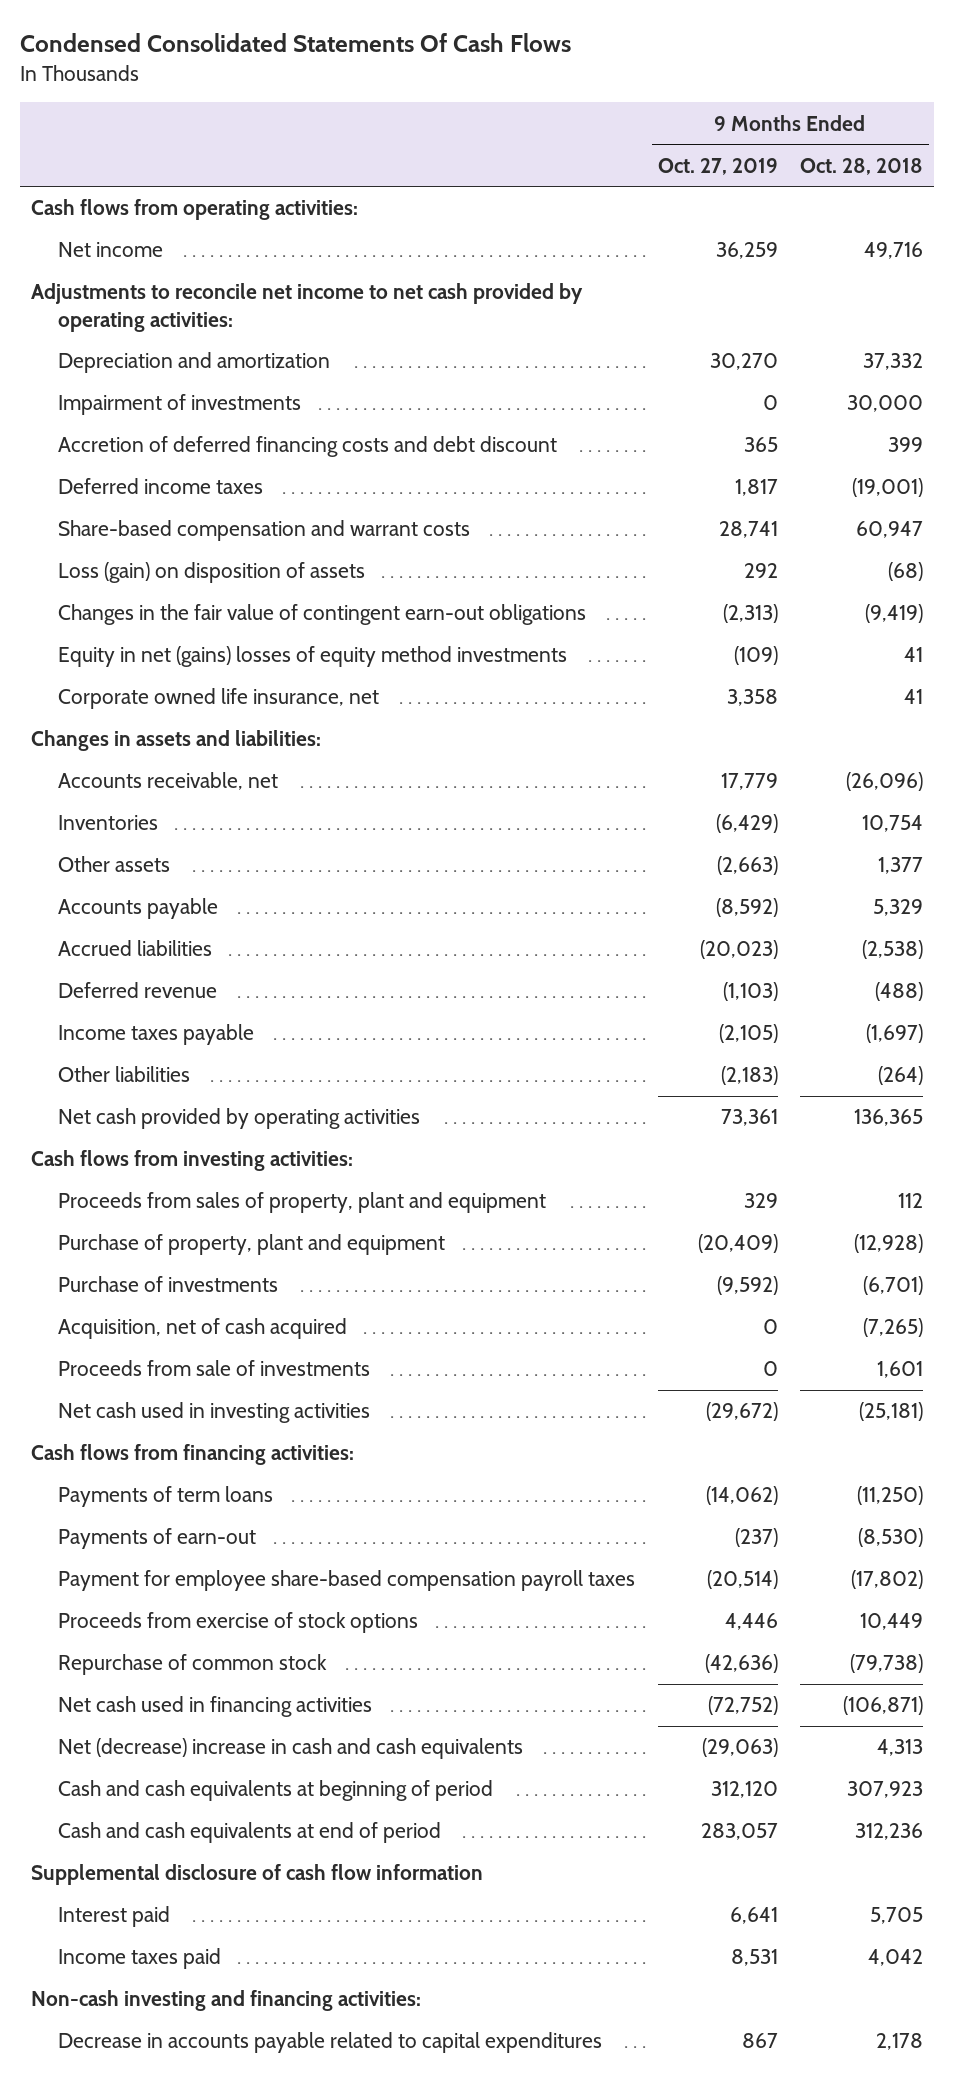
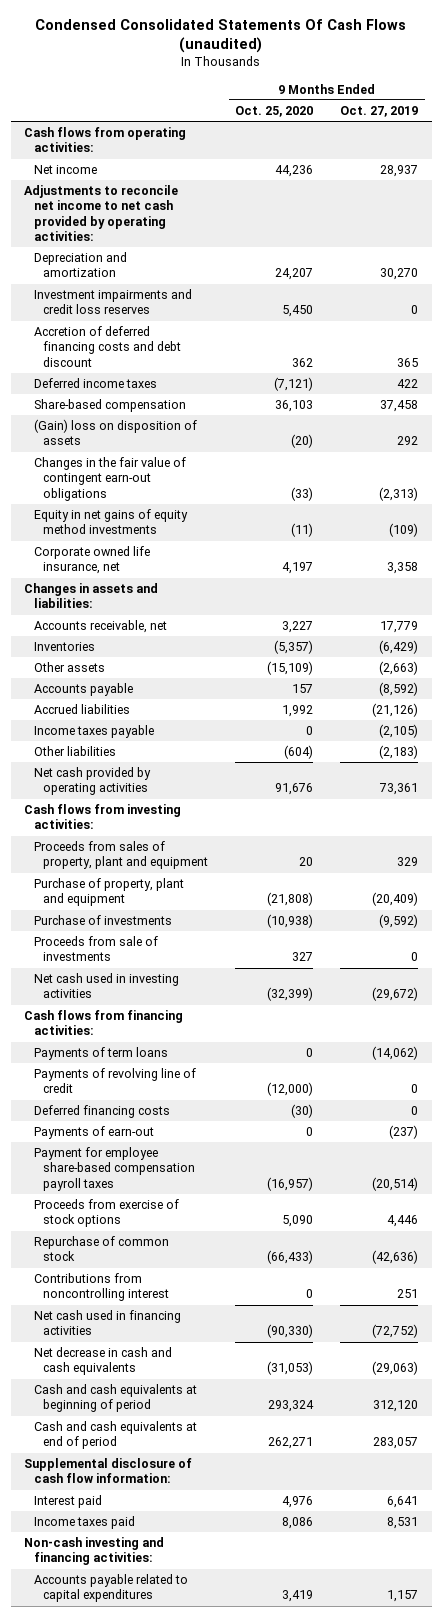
- Condensed Consolidated Statements Of Cash Flows
+ Condensed Consolidated Statements Of Cash Flows (unaudited)
- | 9 Months Ended Oct. 27, 2019 | 9 Months Ended Oct. 28, 2018
+ | 9 Months Ended Oct. 25, 2020 | 9 Months Ended Oct. 27, 2019
- Net income | 36,259 | 49,716
+ Net income | 44,236 | 28,937
- Impairment of investments | 0 | 30,000
+ Investment impairments and credit loss reserves | 5,450 | 0
- Deferred income taxes | 1,817 | (19,001)
- Share-based compensation and warrant costs | 28,741 | 60,947
- Loss (gain) on disposition of assets | 292 | (68)
+ Deferred income taxes | (7,121) | 422
+ Share-based compensation | 36,103 | 37,458
+ (Gain) loss on disposition of assets | (20) | 292
- Equity in net (gains) losses of equity method investments | (109) | 41
+ Equity in net gains of equity method investments | (11) | (109)
- Accrued liabilities | (20,023) | (2,538)
- Deferred revenue | (1,103) | (488)
+ Accrued liabilities | 1,992 | (21,126)
- Acquisition, net of cash acquired | 0 | (7,265)
+ Payments of revolving line of credit | (12,000) | 0
+ Deferred financing costs | (30) | 0
+ Contributions from noncontrolling interest | 0 | 251
- Net (decrease) increase in cash and cash equivalents | (29,063) | 4,313
+ Net decrease in cash and cash equivalents | (31,053) | (29,063)
- Supplemental disclosure of cash flow information
+ Supplemental disclosure of cash flow information:
- Decrease in accounts payable related to capital expenditures | 867 | 2,178
+ Accounts payable related to capital expenditures | 3,419 | 1,157

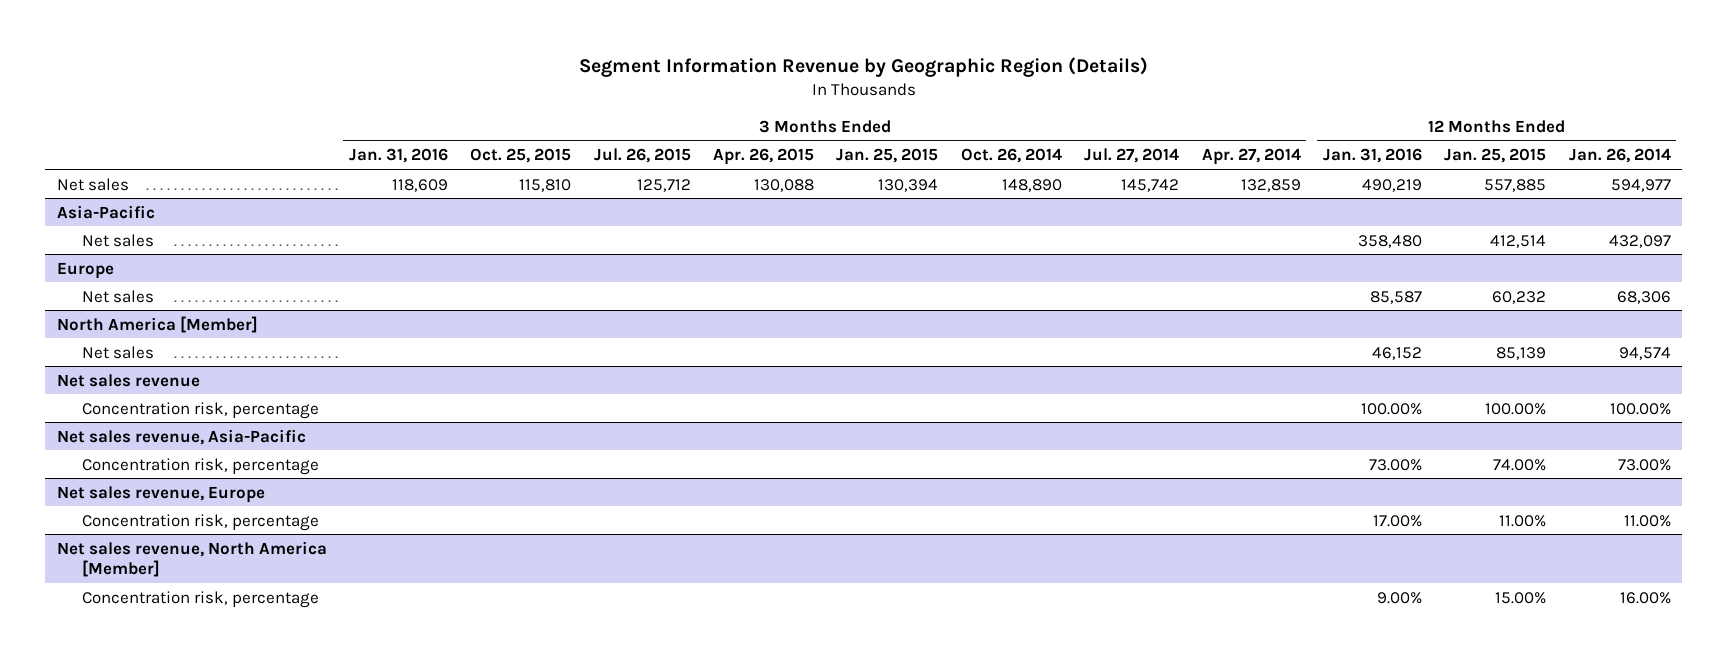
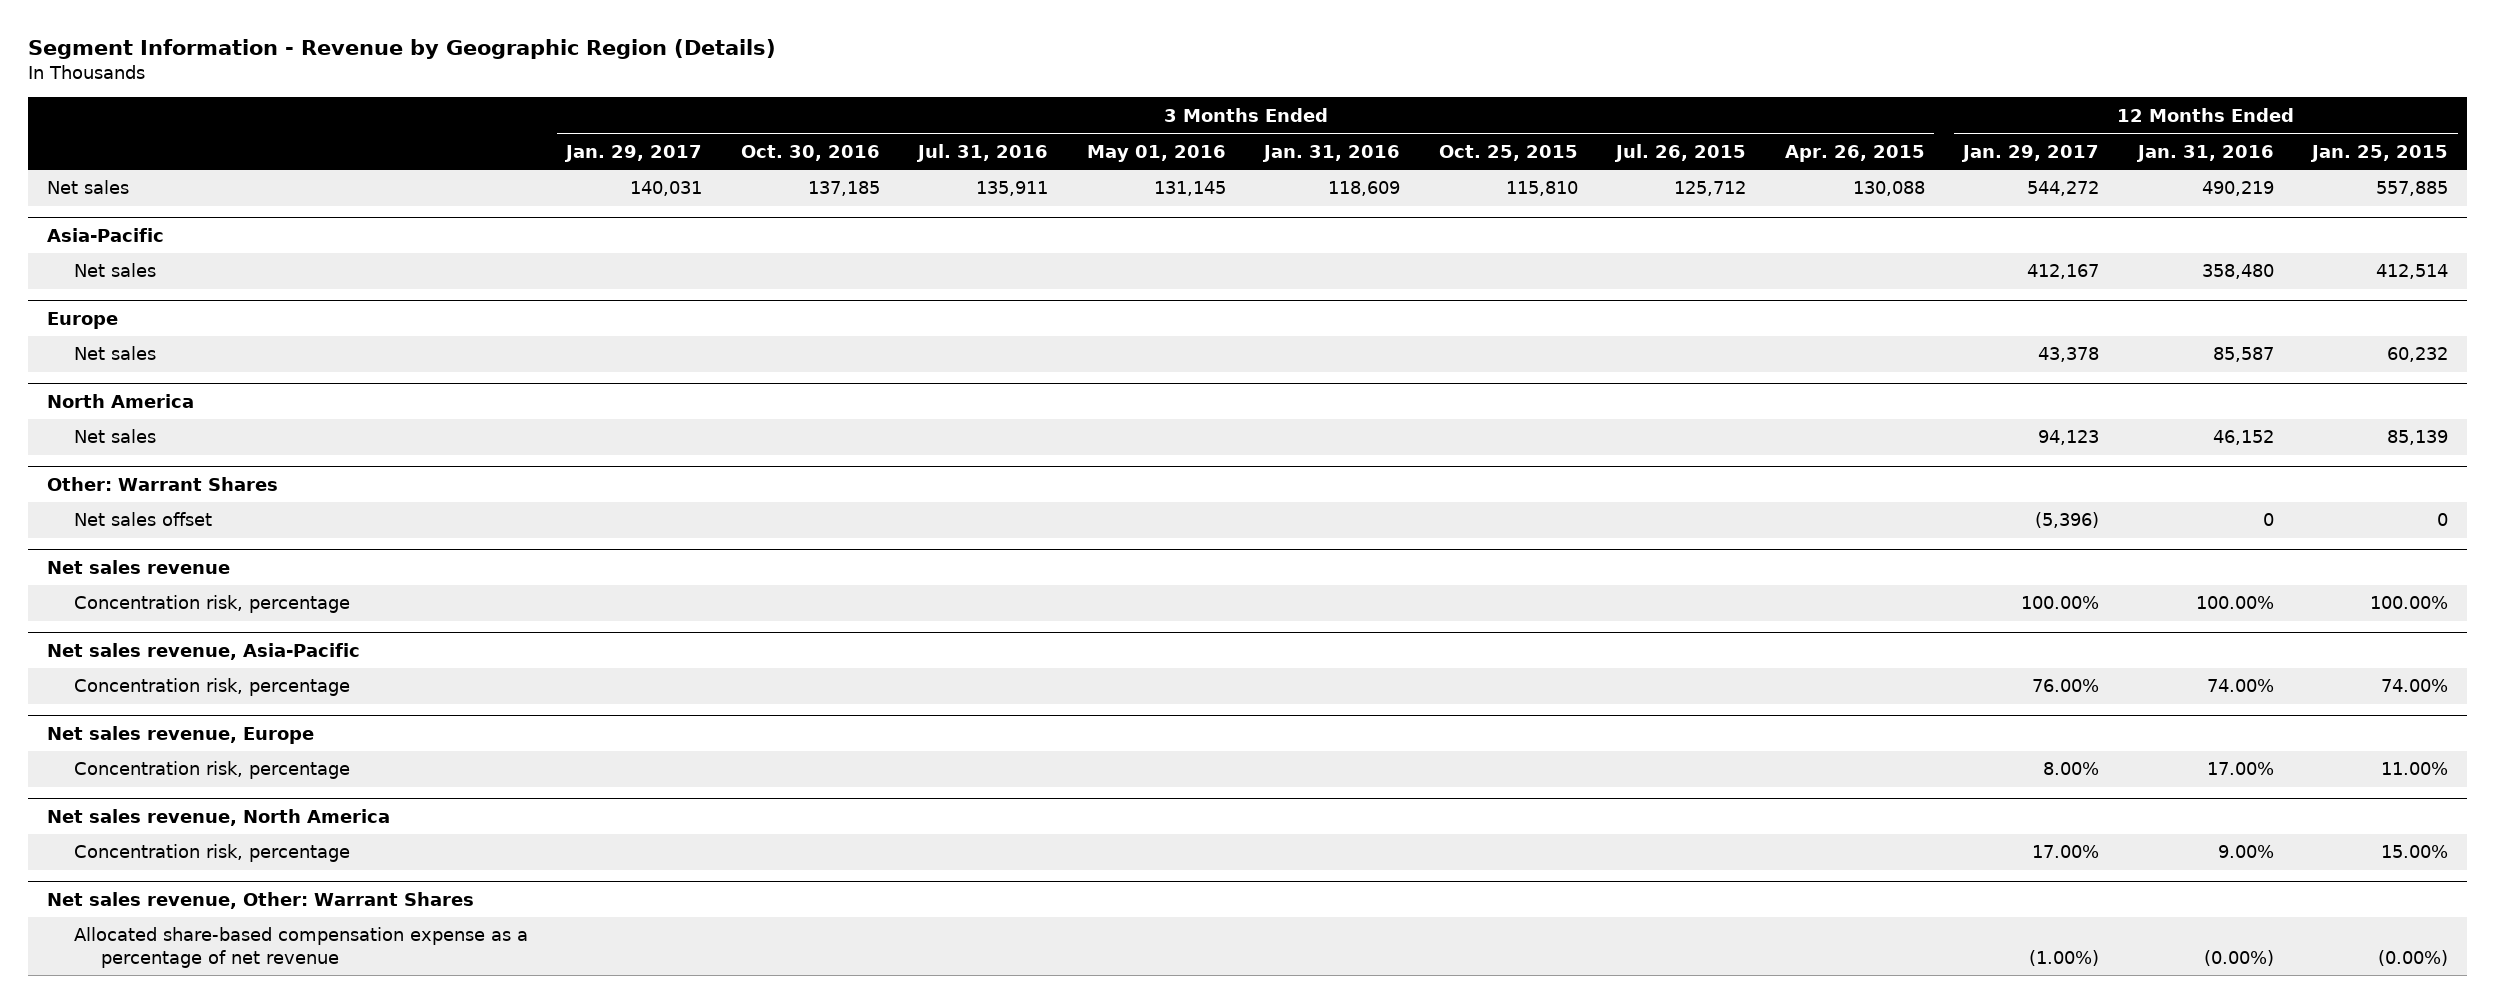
- Segment Information Revenue by Geographic Region (Details)
+ Segment Information - Revenue by Geographic Region (Details)
- | 3 Months Ended Jan. 31, 2016 | 3 Months Ended Oct. 25, 2015 | 3 Months Ended Jul. 26, 2015 | 3 Months Ended Apr. 26, 2015 | 3 Months Ended Jan. 25, 2015 | 3 Months Ended Oct. 26, 2014 | 3 Months Ended Jul. 27, 2014 | 3 Months Ended Apr. 27, 2014 | 12 Months Ended Jan. 31, 2016 | 12 Months Ended Jan. 25, 2015 | 12 Months Ended Jan. 26, 2014
+ | 3 Months Ended Jan. 29, 2017 | 3 Months Ended Oct. 30, 2016 | 3 Months Ended Jul. 31, 2016 | 3 Months Ended May 01, 2016 | 3 Months Ended Jan. 31, 2016 | 3 Months Ended Oct. 25, 2015 | 3 Months Ended Jul. 26, 2015 | 3 Months Ended Apr. 26, 2015 | 12 Months Ended Jan. 29, 2017 | 12 Months Ended Jan. 31, 2016 | 12 Months Ended Jan. 25, 2015
- North America [Member]
+ North America
+ Other: Warrant Shares
+ Net sales offset | | | | | | | | | (5,396) | 0 | 0
@ Net sales revenue, Asia-Pacific
- Concentration risk, percentage | | | | | | | | | 73.00% | 74.00% | 73.00%
+ Concentration risk, percentage | | | | | | | | | 76.00% | 74.00% | 74.00%
- Net sales revenue, North America [Member]
+ Net sales revenue, North America
+ Net sales revenue, Other: Warrant Shares
+ Allocated share-based compensation expense as a percentage of net revenue | | | | | | | | | (1.00%) | (0.00%) | (0.00%)

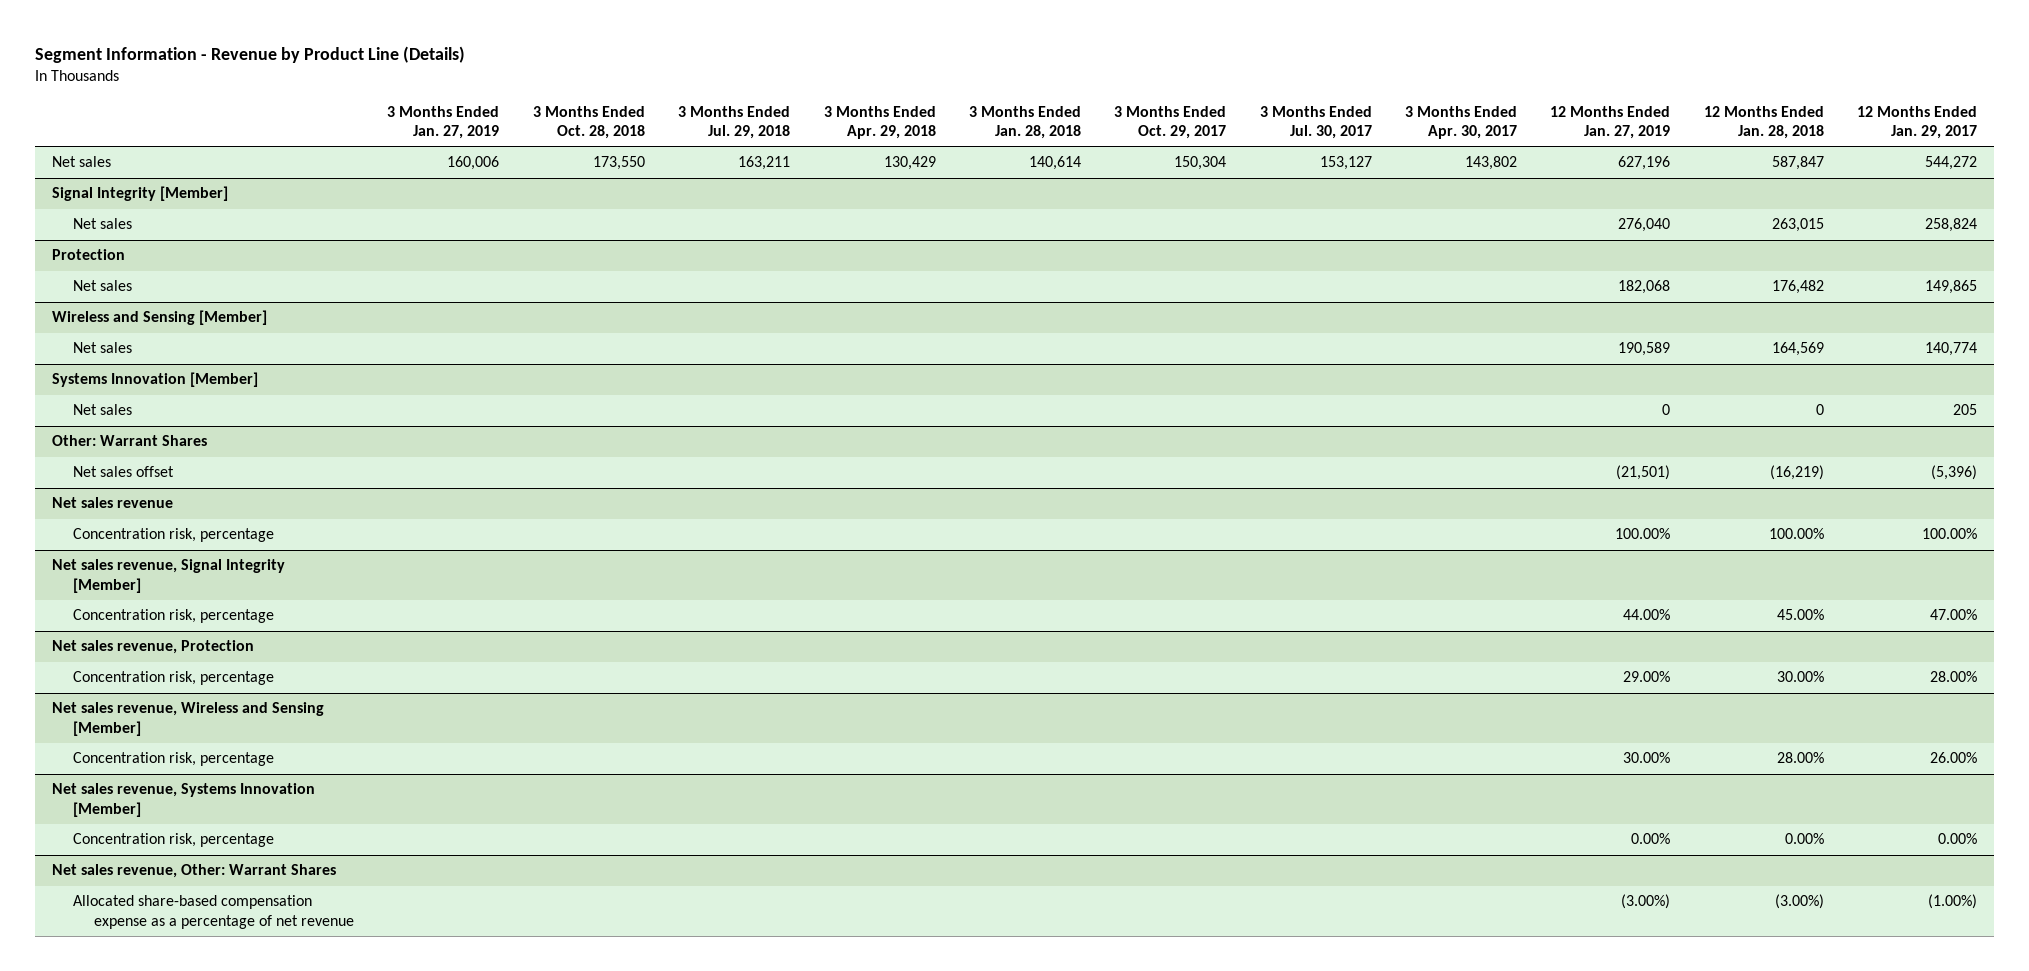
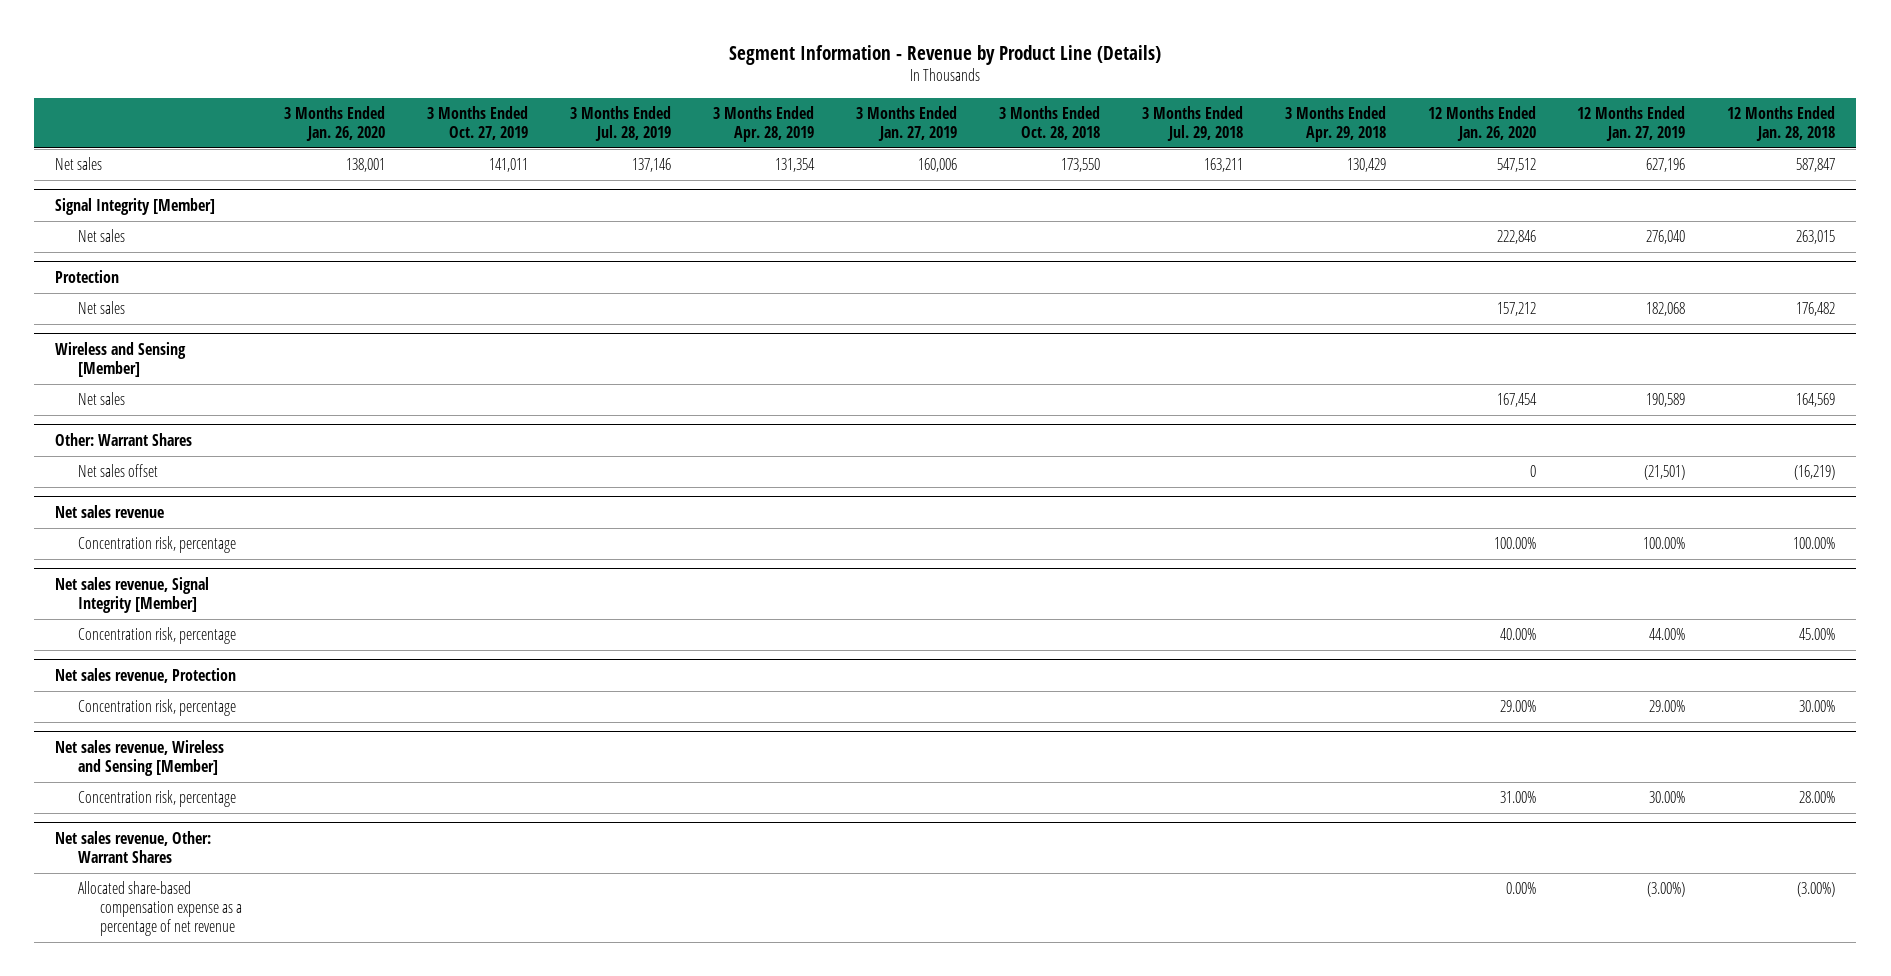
- | 3 Months Ended Jan. 27, 2019 | 3 Months Ended Oct. 28, 2018 | 3 Months Ended Jul. 29, 2018 | 3 Months Ended Apr. 29, 2018 | 3 Months Ended Jan. 28, 2018 | 3 Months Ended Oct. 29, 2017 | 3 Months Ended Jul. 30, 2017 | 3 Months Ended Apr. 30, 2017 | 12 Months Ended Jan. 27, 2019 | 12 Months Ended Jan. 28, 2018 | 12 Months Ended Jan. 29, 2017
+ | 3 Months Ended Jan. 26, 2020 | 3 Months Ended Oct. 27, 2019 | 3 Months Ended Jul. 28, 2019 | 3 Months Ended Apr. 28, 2019 | 3 Months Ended Jan. 27, 2019 | 3 Months Ended Oct. 28, 2018 | 3 Months Ended Jul. 29, 2018 | 3 Months Ended Apr. 29, 2018 | 12 Months Ended Jan. 26, 2020 | 12 Months Ended Jan. 27, 2019 | 12 Months Ended Jan. 28, 2018
- Systems Innovation [Member]
- Net sales | | | | | | | | | 0 | 0 | 205
- Net sales revenue, Systems Innovation [Member]
- Concentration risk, percentage | | | | | | | | | 0.00% | 0.00% | 0.00%

